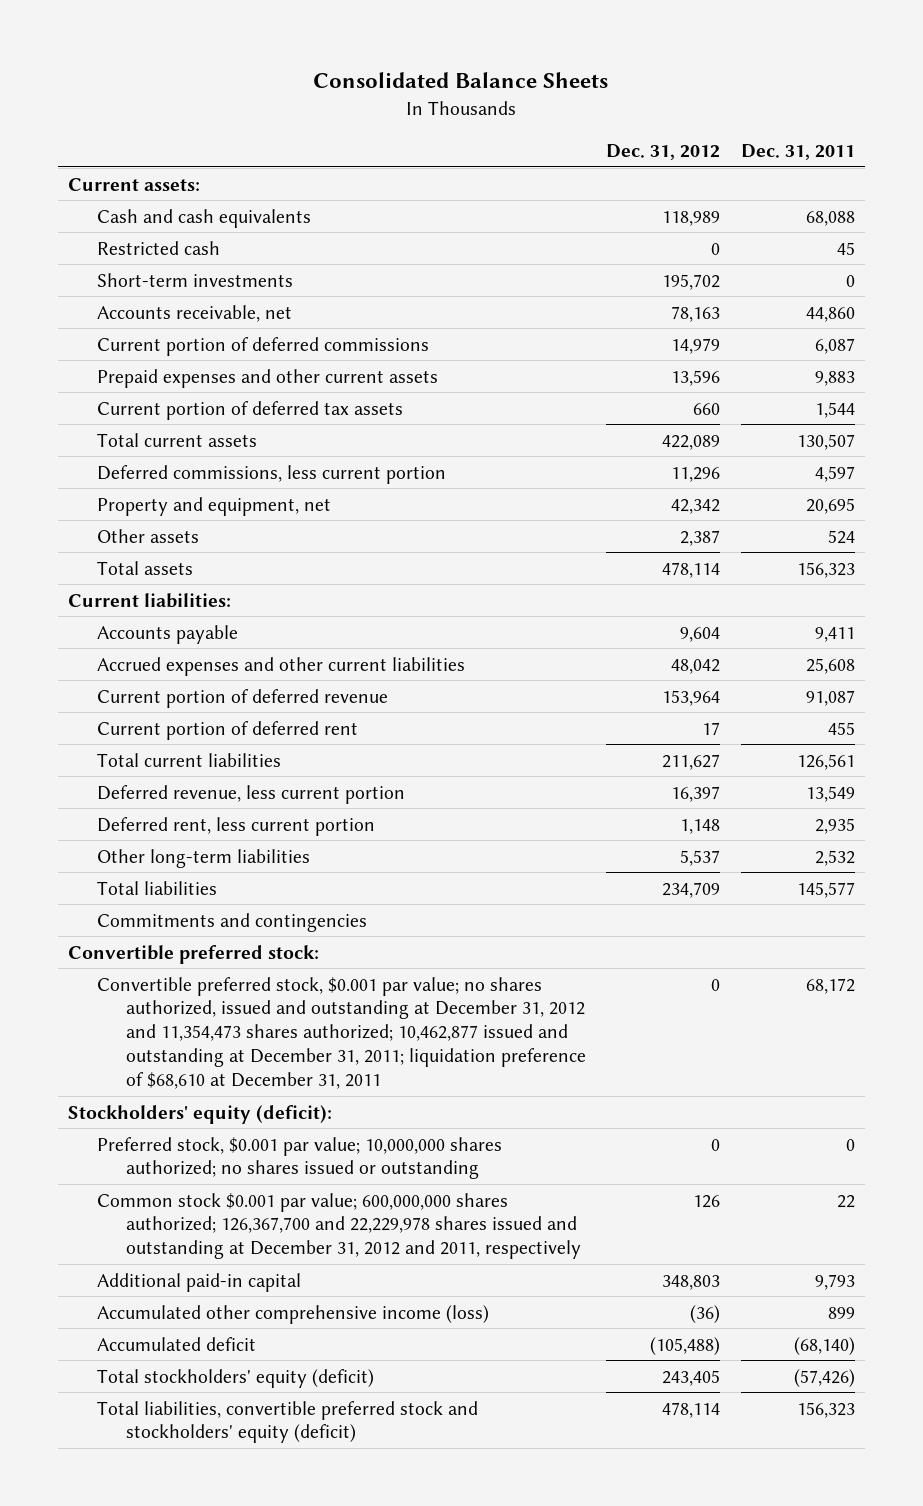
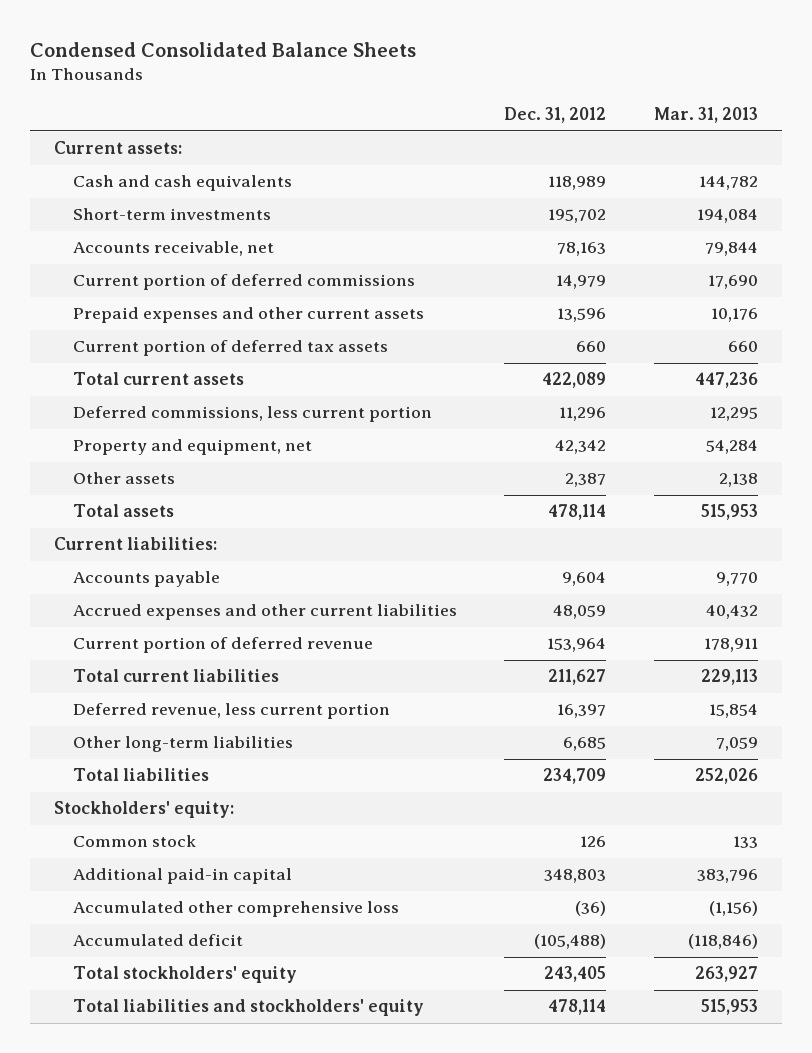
- Consolidated Balance Sheets
+ Condensed Consolidated Balance Sheets
- | Dec. 31, 2012 | Dec. 31, 2011
+ | Dec. 31, 2012 | Mar. 31, 2013
- Restricted cash | 0 | 45
- Accrued expenses and other current liabilities | 48,042 | 25,608
+ Accrued expenses and other current liabilities | 48,059 | 40,432
- Current portion of deferred rent | 17 | 455
- Deferred rent, less current portion | 1,148 | 2,935
- Other long-term liabilities | 5,537 | 2,532
+ Other long-term liabilities | 6,685 | 7,059
- Commitments and contingencies
- Convertible preferred stock:
- Convertible preferred stock, $0.001 par value; no shares authorized, issued and outstanding at December 31, 2012 and 11,354,473 shares authorized; 10,462,877 issued and outstanding at December 31, 2011; liquidation preference of $68,610 at December 31, 2011 | 0 | 68,172
- Stockholders' equity (deficit):
- Preferred stock, $0.001 par value; 10,000,000 shares authorized; no shares issued or outstanding | 0 | 0
- Common stock $0.001 par value; 600,000,000 shares authorized; 126,367,700 and 22,229,978 shares issued and outstanding at December 31, 2012 and 2011, respectively | 126 | 22
+ Stockholders' equity:
+ Common stock | 126 | 133
- Accumulated other comprehensive income (loss) | (36) | 899
+ Accumulated other comprehensive loss | (36) | (1,156)
- Total stockholders' equity (deficit) | 243,405 | (57,426)
- Total liabilities, convertible preferred stock and stockholders' equity (deficit) | 478,114 | 156,323
+ Total stockholders' equity | 243,405 | 263,927
+ Total liabilities and stockholders' equity | 478,114 | 515,953

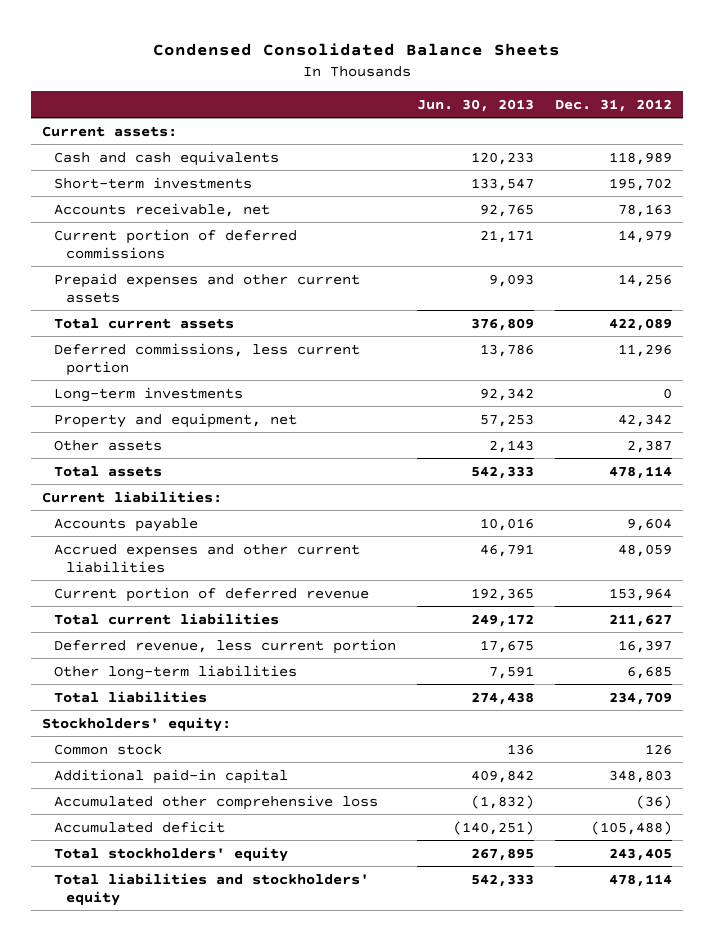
- | Dec. 31, 2012 | Mar. 31, 2013
+ | Jun. 30, 2013 | Dec. 31, 2012
- Prepaid expenses and other current assets | 13,596 | 10,176
- Current portion of deferred tax assets | 660 | 660
+ Prepaid expenses and other current assets | 9,093 | 14,256
+ Long-term investments | 92,342 | 0

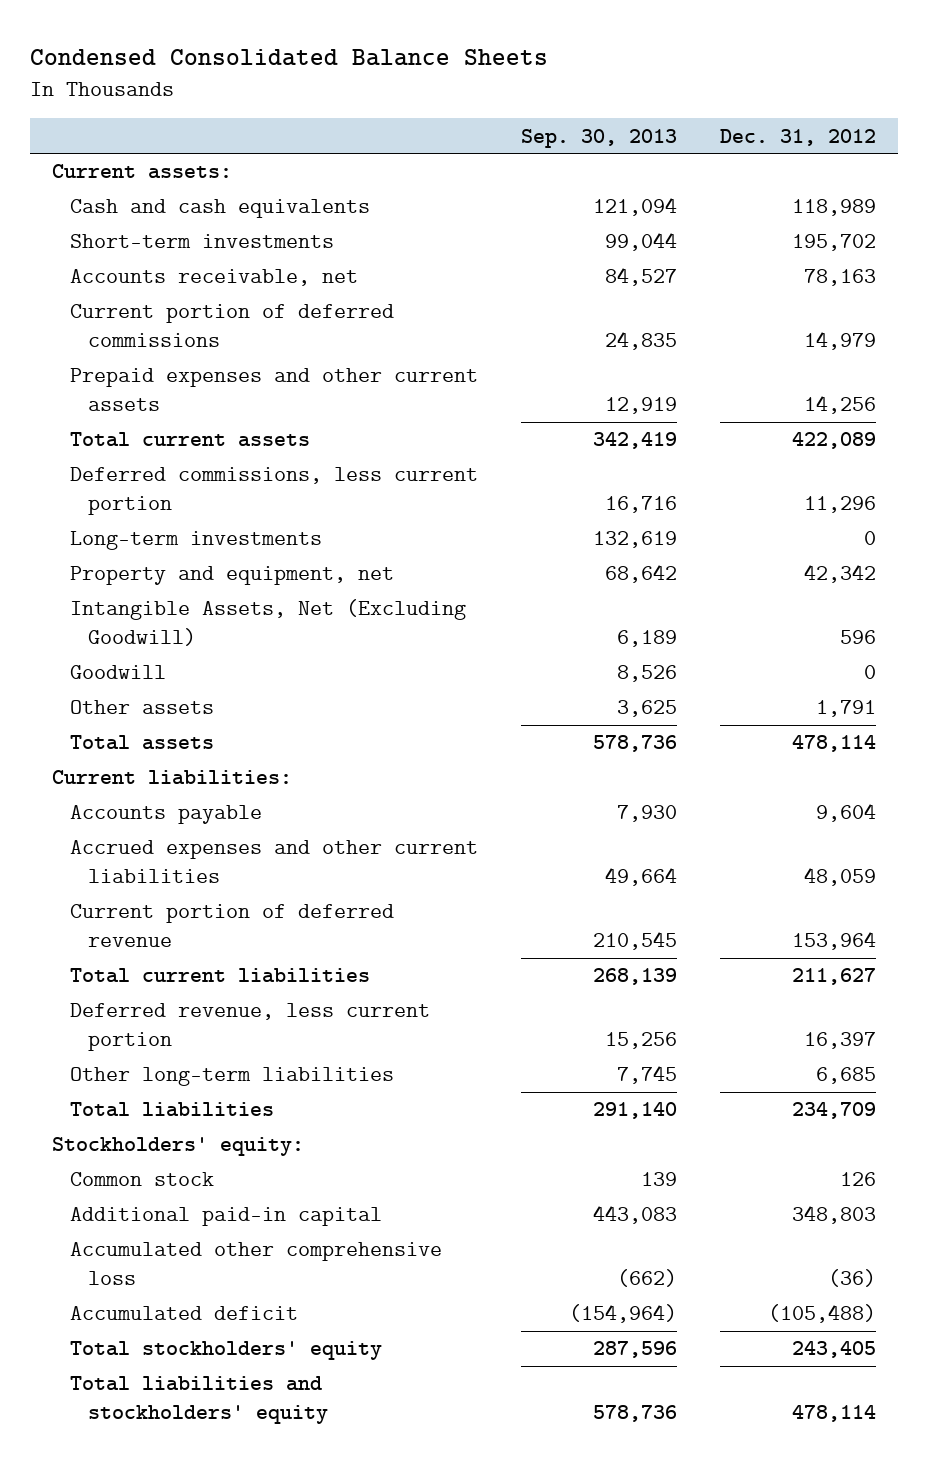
- | Jun. 30, 2013 | Dec. 31, 2012
+ | Sep. 30, 2013 | Dec. 31, 2012
- Other assets | 2,143 | 2,387
+ Intangible Assets, Net (Excluding Goodwill) | 6,189 | 596
+ Goodwill | 8,526 | 0
+ Other assets | 3,625 | 1,791

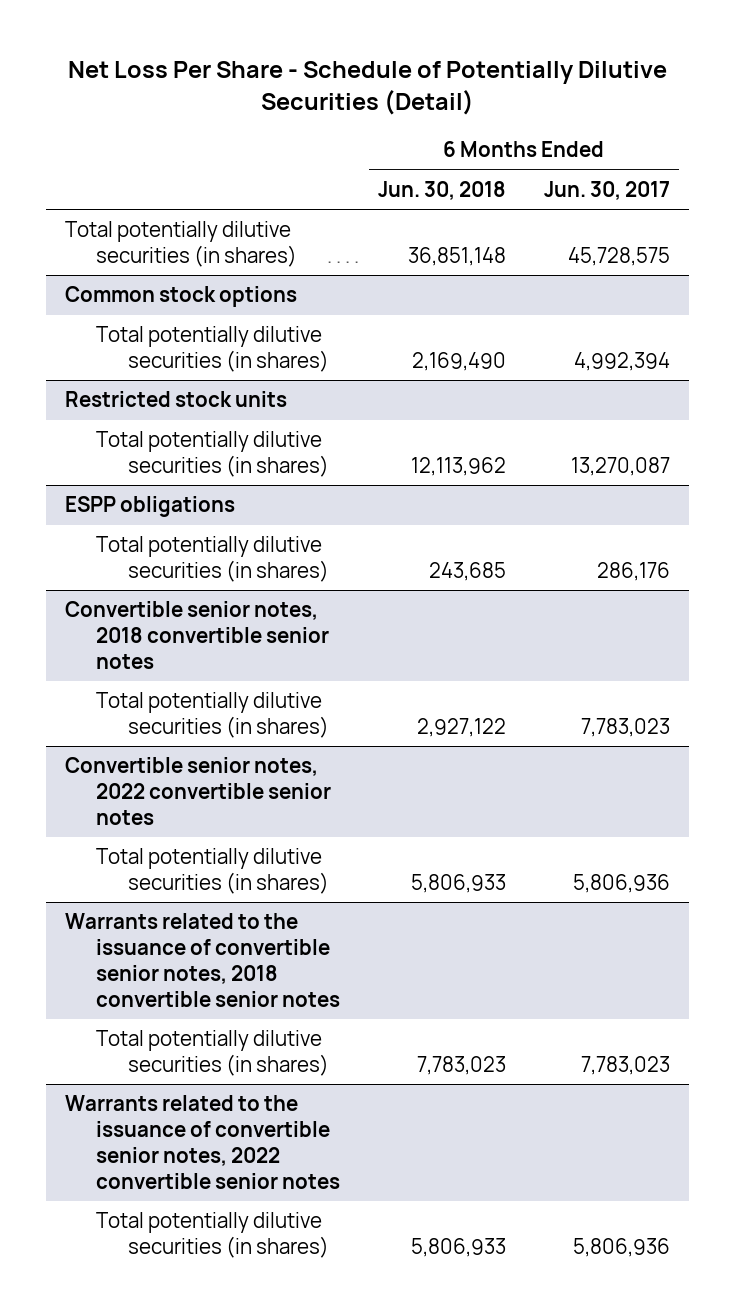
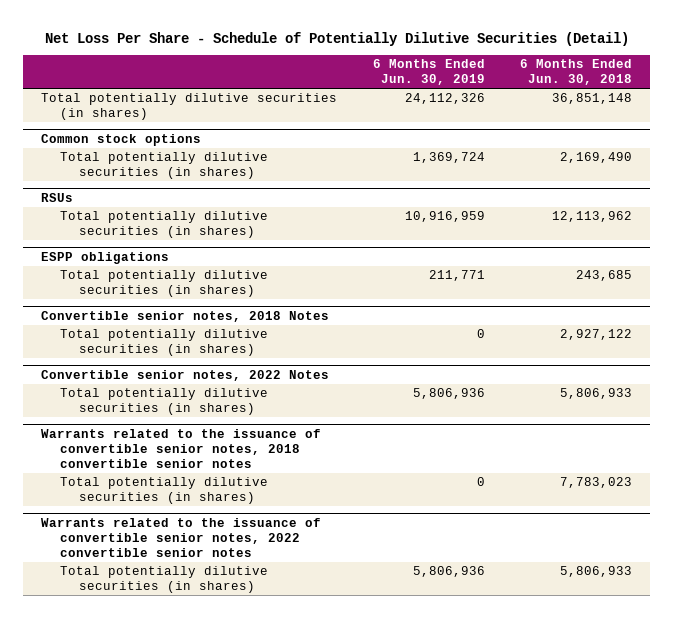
- | 6 Months Ended Jun. 30, 2018 | 6 Months Ended Jun. 30, 2017
+ | 6 Months Ended Jun. 30, 2019 | 6 Months Ended Jun. 30, 2018
- Restricted stock units
+ RSUs
- Convertible senior notes, 2018 convertible senior notes
+ Convertible senior notes, 2018 Notes
- Convertible senior notes, 2022 convertible senior notes
+ Convertible senior notes, 2022 Notes

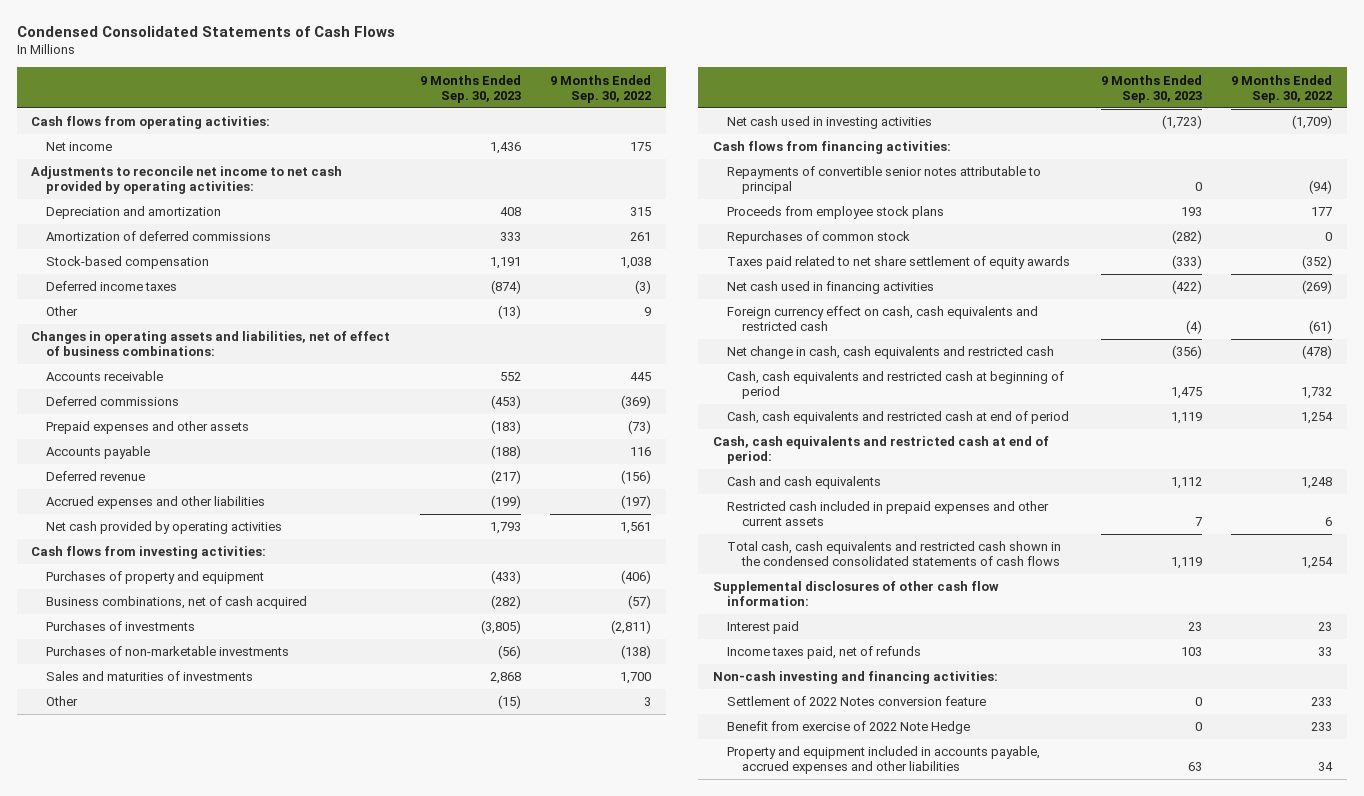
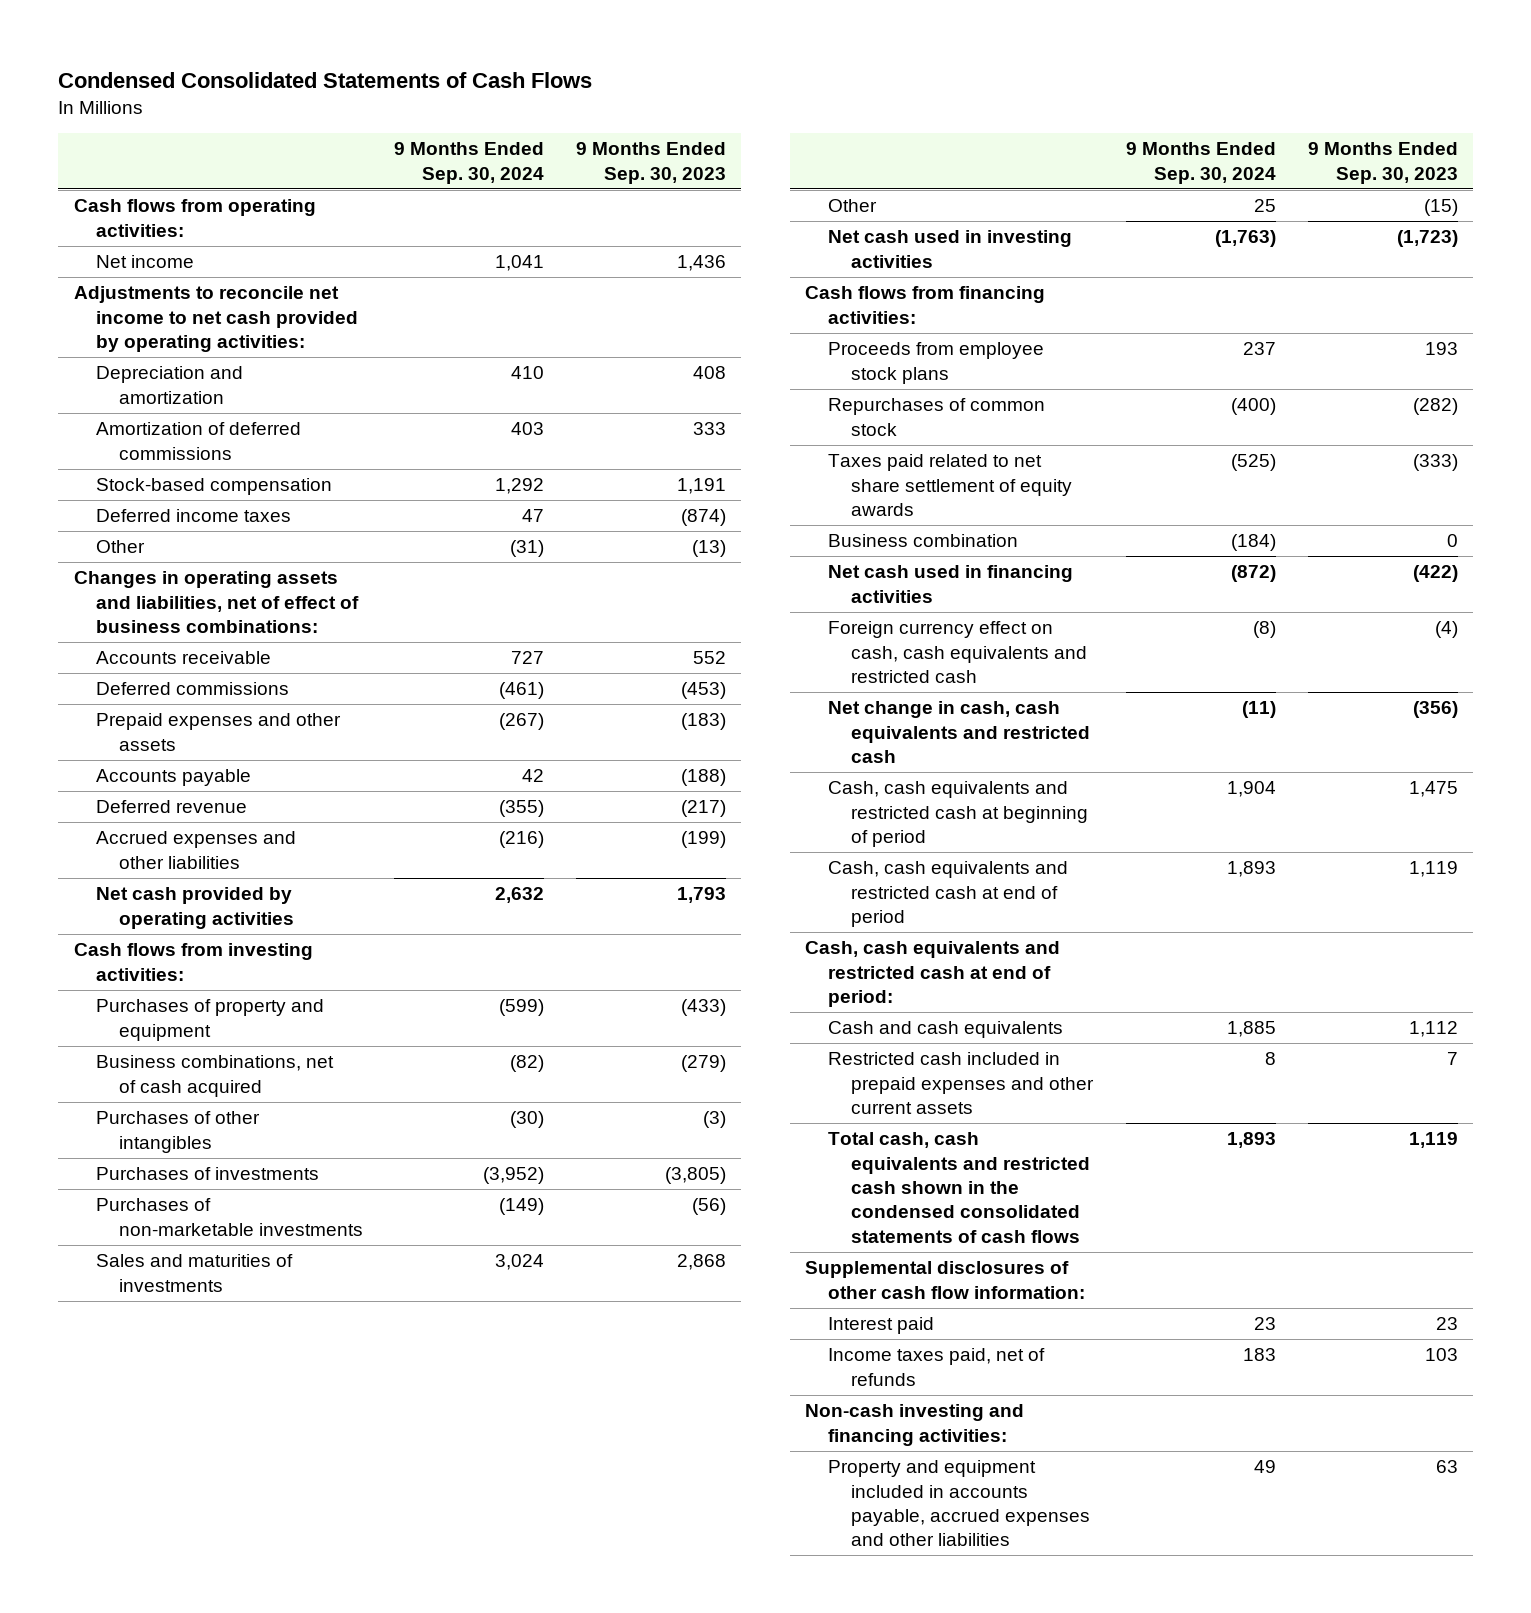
- | 9 Months Ended Sep. 30, 2023 | 9 Months Ended Sep. 30, 2022
+ | 9 Months Ended Sep. 30, 2024 | 9 Months Ended Sep. 30, 2023
- Business combinations, net of cash acquired | (282) | (57)
+ Business combinations, net of cash acquired | (82) | (279)
+ Purchases of other intangibles | (30) | (3)
- Repayments of convertible senior notes attributable to principal | 0 | (94)
+ Business combination | (184) | 0
- Settlement of 2022 Notes conversion feature | 0 | 233
- Benefit from exercise of 2022 Note Hedge | 0 | 233

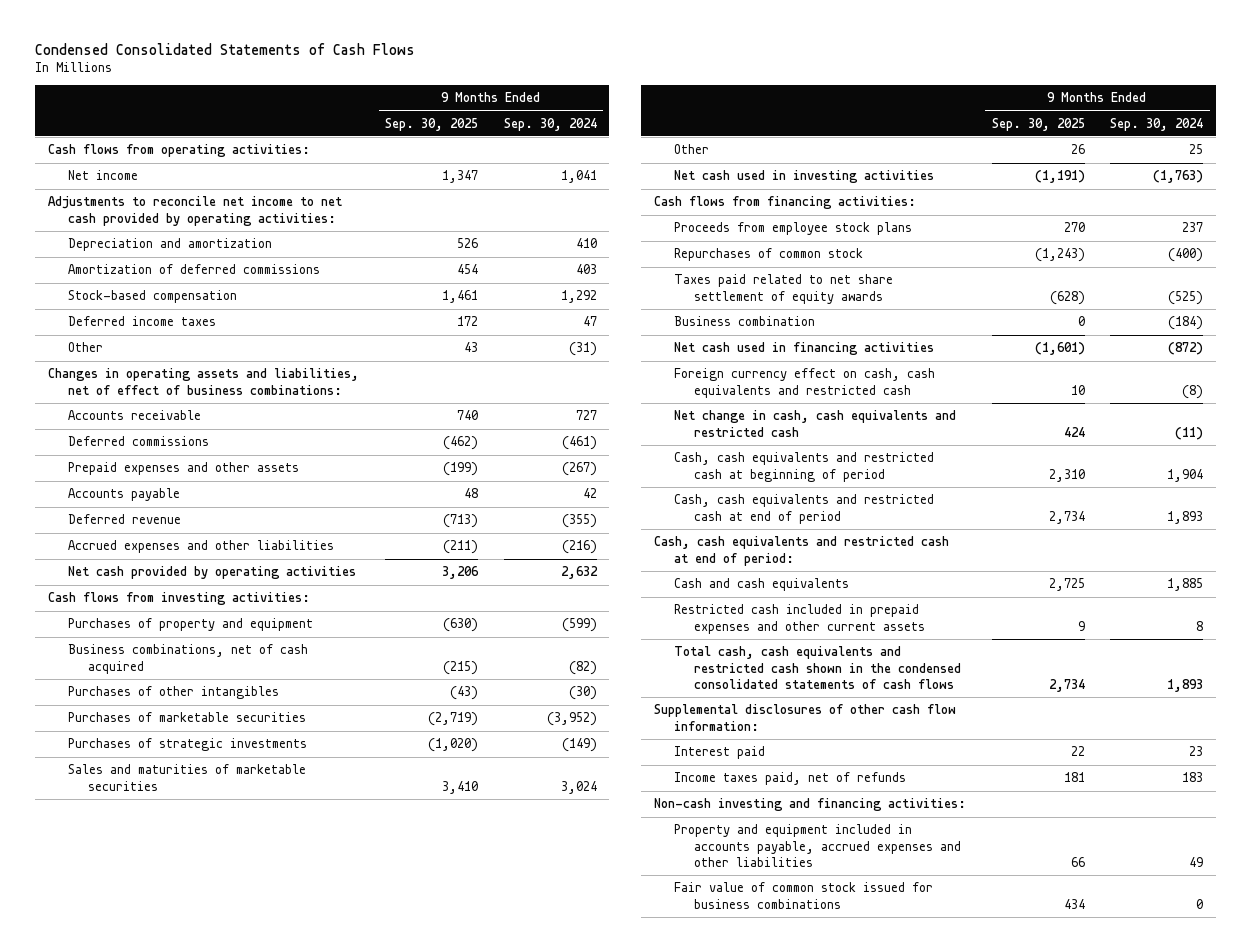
- | 9 Months Ended Sep. 30, 2024 | 9 Months Ended Sep. 30, 2023
+ | 9 Months Ended Sep. 30, 2025 | 9 Months Ended Sep. 30, 2024
- Purchases of investments | (3,952) | (3,805)
- Purchases of non-marketable investments | (149) | (56)
- Sales and maturities of investments | 3,024 | 2,868
+ Purchases of marketable securities | (2,719) | (3,952)
+ Purchases of strategic investments | (1,020) | (149)
+ Sales and maturities of marketable securities | 3,410 | 3,024
+ Fair value of common stock issued for business combinations | 434 | 0

